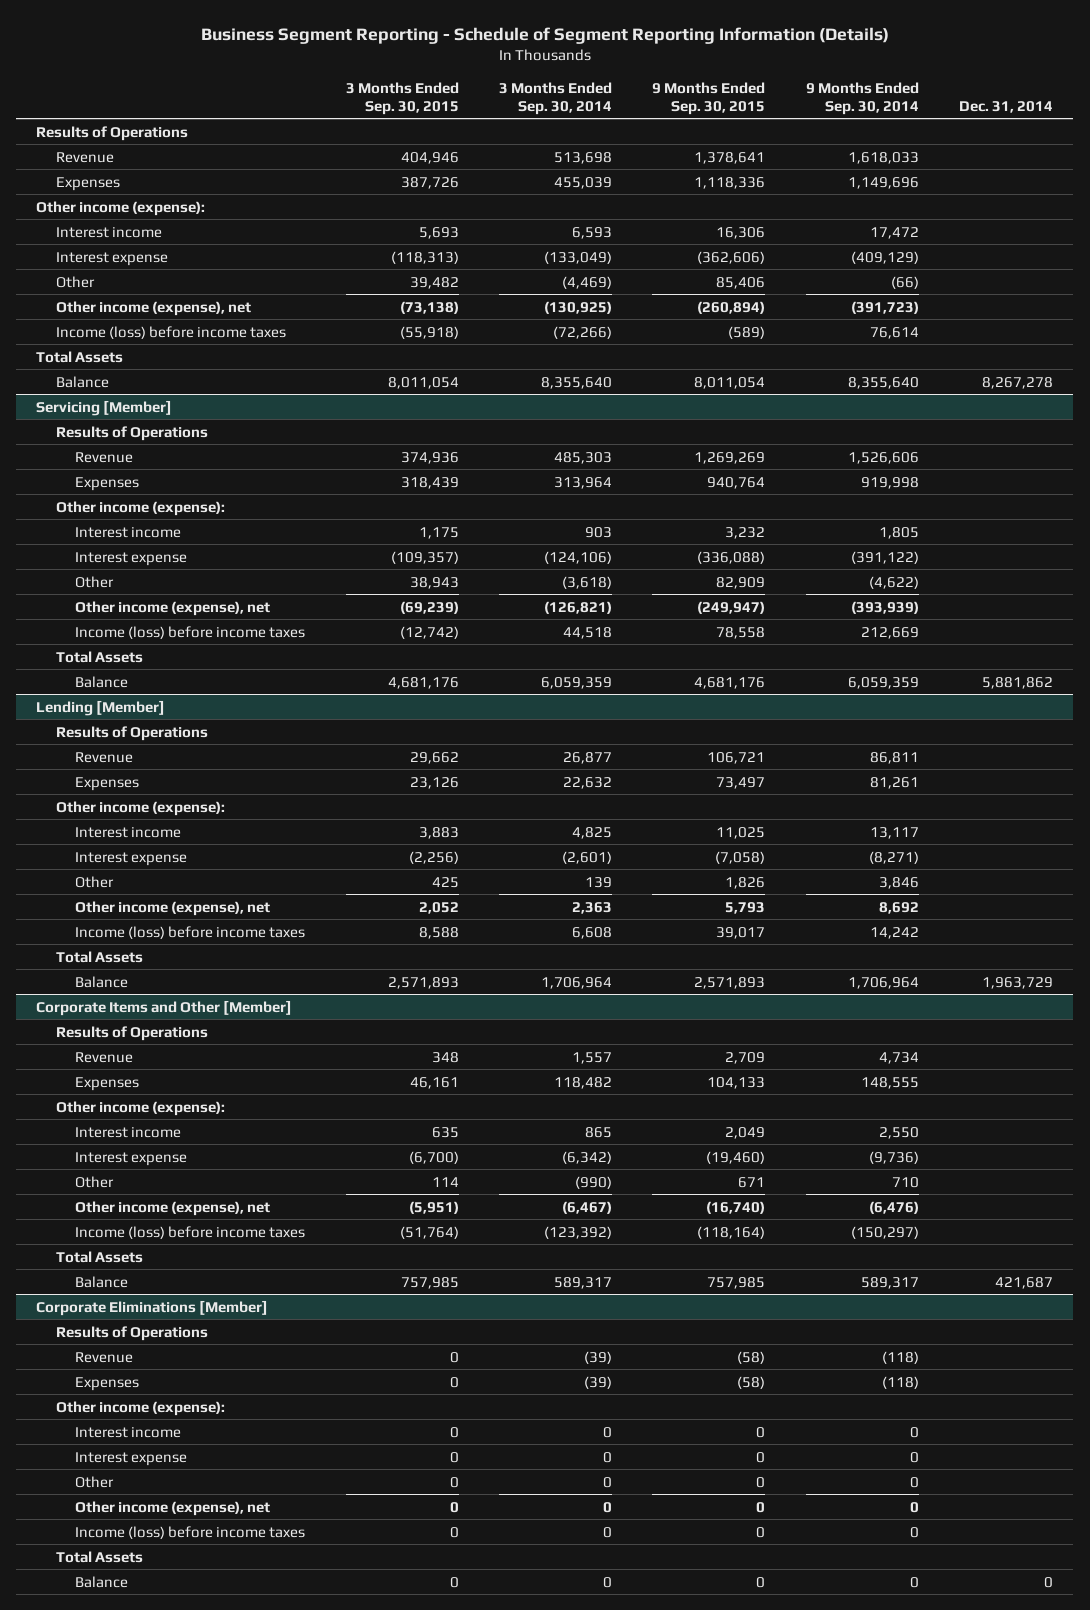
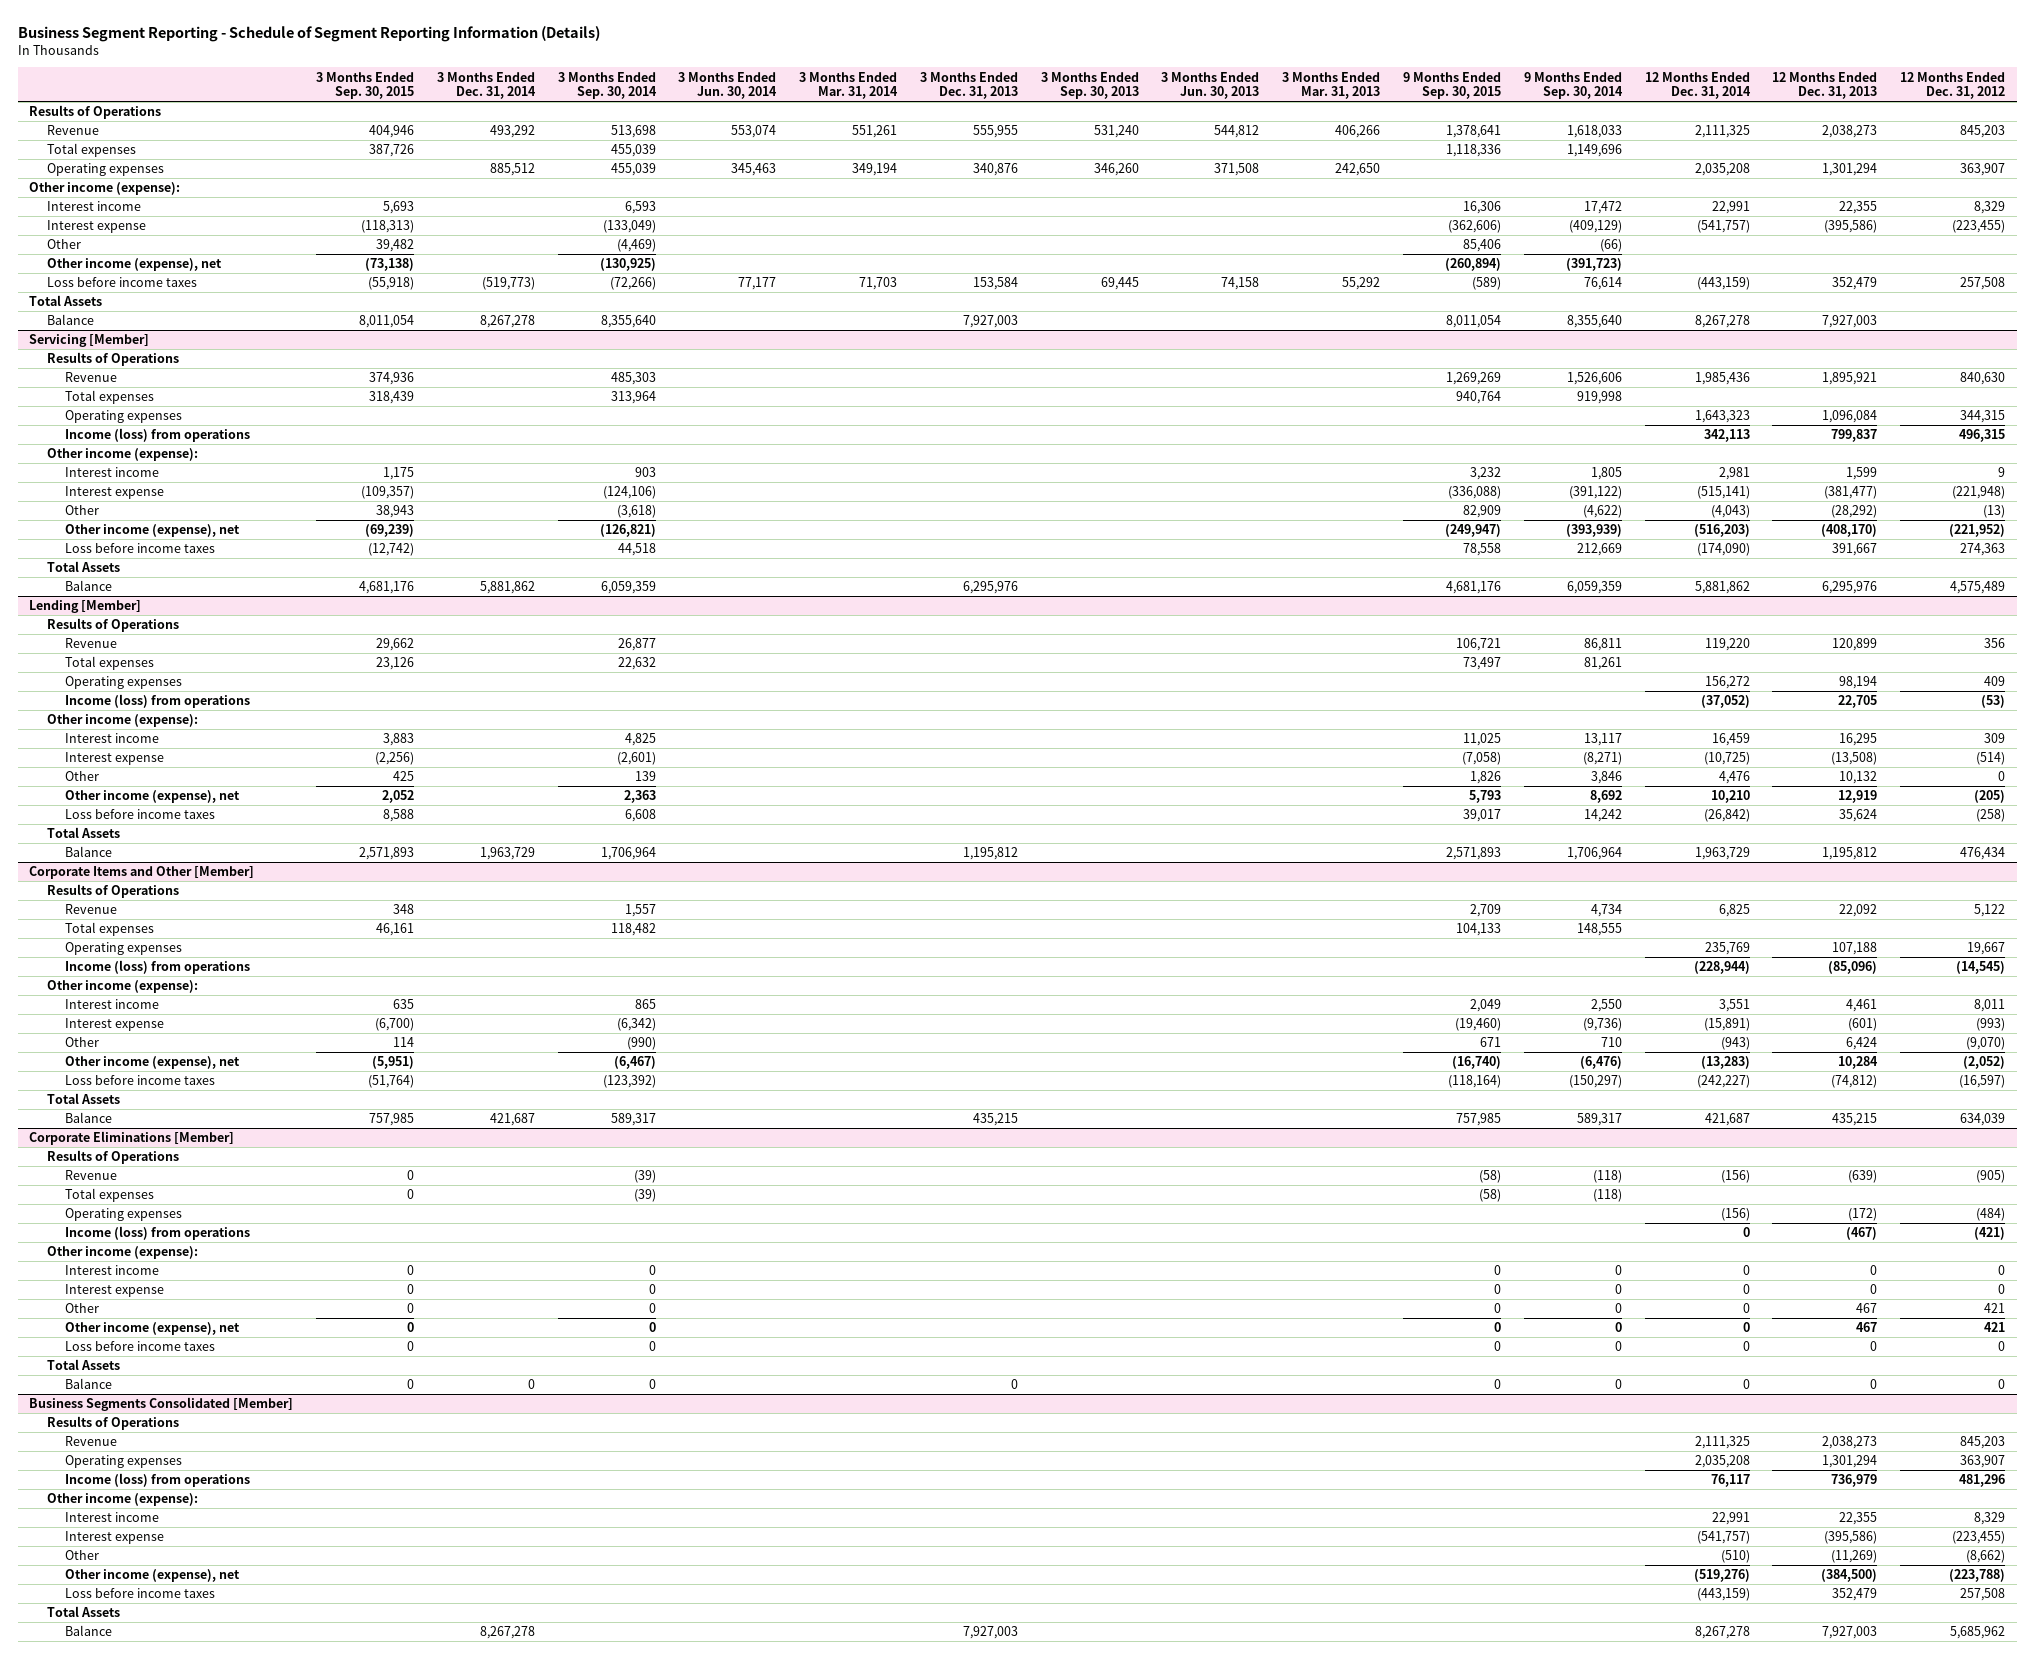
- | 3 Months Ended Sep. 30, 2015 | 3 Months Ended Sep. 30, 2014 | 9 Months Ended Sep. 30, 2015 | 9 Months Ended Sep. 30, 2014 | Dec. 31, 2014
+ | 3 Months Ended Sep. 30, 2015 | 3 Months Ended Dec. 31, 2014 | 3 Months Ended Sep. 30, 2014 | 3 Months Ended Jun. 30, 2014 | 3 Months Ended Mar. 31, 2014 | 3 Months Ended Dec. 31, 2013 | 3 Months Ended Sep. 30, 2013 | 3 Months Ended Jun. 30, 2013 | 3 Months Ended Mar. 31, 2013 | 9 Months Ended Sep. 30, 2015 | 9 Months Ended Sep. 30, 2014 | 12 Months Ended Dec. 31, 2014 | 12 Months Ended Dec. 31, 2013 | 12 Months Ended Dec. 31, 2012
- Expenses | 387,726 | 455,039 | 1,118,336 | 1,149,696 |
+ Total expenses | 387,726 | | 455,039 | | | | | | | 1,118,336 | 1,149,696 | | |
+ Operating expenses | | 885,512 | 455,039 | 345,463 | 349,194 | 340,876 | 346,260 | 371,508 | 242,650 | | | 2,035,208 | 1,301,294 | 363,907
- Income (loss) before income taxes | (55,918) | (72,266) | (589) | 76,614 |
+ Loss before income taxes | (55,918) | (519,773) | (72,266) | 77,177 | 71,703 | 153,584 | 69,445 | 74,158 | 55,292 | (589) | 76,614 | (443,159) | 352,479 | 257,508
@ Servicing [Member]
- Expenses | 318,439 | 313,964 | 940,764 | 919,998 |
+ Total expenses | 318,439 | | 313,964 | | | | | | | 940,764 | 919,998 | | |
+ Operating expenses | | | | | | | | | | | | 1,643,323 | 1,096,084 | 344,315
+ Income (loss) from operations | | | | | | | | | | | | 342,113 | 799,837 | 496,315
- Income (loss) before income taxes | (12,742) | 44,518 | 78,558 | 212,669 |
+ Loss before income taxes | (12,742) | | 44,518 | | | | | | | 78,558 | 212,669 | (174,090) | 391,667 | 274,363
@ Lending [Member]
- Expenses | 23,126 | 22,632 | 73,497 | 81,261 |
+ Total expenses | 23,126 | | 22,632 | | | | | | | 73,497 | 81,261 | | |
+ Operating expenses | | | | | | | | | | | | 156,272 | 98,194 | 409
+ Income (loss) from operations | | | | | | | | | | | | (37,052) | 22,705 | (53)
- Income (loss) before income taxes | 8,588 | 6,608 | 39,017 | 14,242 |
+ Loss before income taxes | 8,588 | | 6,608 | | | | | | | 39,017 | 14,242 | (26,842) | 35,624 | (258)
@ Corporate Items and Other [Member]
- Expenses | 46,161 | 118,482 | 104,133 | 148,555 |
+ Total expenses | 46,161 | | 118,482 | | | | | | | 104,133 | 148,555 | | |
+ Operating expenses | | | | | | | | | | | | 235,769 | 107,188 | 19,667
+ Income (loss) from operations | | | | | | | | | | | | (228,944) | (85,096) | (14,545)
- Income (loss) before income taxes | (51,764) | (123,392) | (118,164) | (150,297) |
+ Loss before income taxes | (51,764) | | (123,392) | | | | | | | (118,164) | (150,297) | (242,227) | (74,812) | (16,597)
@ Corporate Eliminations [Member]
- Expenses | 0 | (39) | (58) | (118) |
+ Total expenses | 0 | | (39) | | | | | | | (58) | (118) | | |
+ Operating expenses | | | | | | | | | | | | (156) | (172) | (484)
+ Income (loss) from operations | | | | | | | | | | | | 0 | (467) | (421)
- Income (loss) before income taxes | 0 | 0 | 0 | 0 |
+ Loss before income taxes | 0 | | 0 | | | | | | | 0 | 0 | 0 | 0 | 0
+ Business Segments Consolidated [Member]
+ Results of Operations
+ Revenue | | | | | | | | | | | | 2,111,325 | 2,038,273 | 845,203
+ Operating expenses | | | | | | | | | | | | 2,035,208 | 1,301,294 | 363,907
+ Income (loss) from operations | | | | | | | | | | | | 76,117 | 736,979 | 481,296
+ Other income (expense):
+ Interest income | | | | | | | | | | | | 22,991 | 22,355 | 8,329
+ Interest expense | | | | | | | | | | | | (541,757) | (395,586) | (223,455)
+ Other | | | | | | | | | | | | (510) | (11,269) | (8,662)
+ Other income (expense), net | | | | | | | | | | | | (519,276) | (384,500) | (223,788)
+ Loss before income taxes | | | | | | | | | | | | (443,159) | 352,479 | 257,508
+ Total Assets
+ Balance | | 8,267,278 | | | | 7,927,003 | | | | | | 8,267,278 | 7,927,003 | 5,685,962

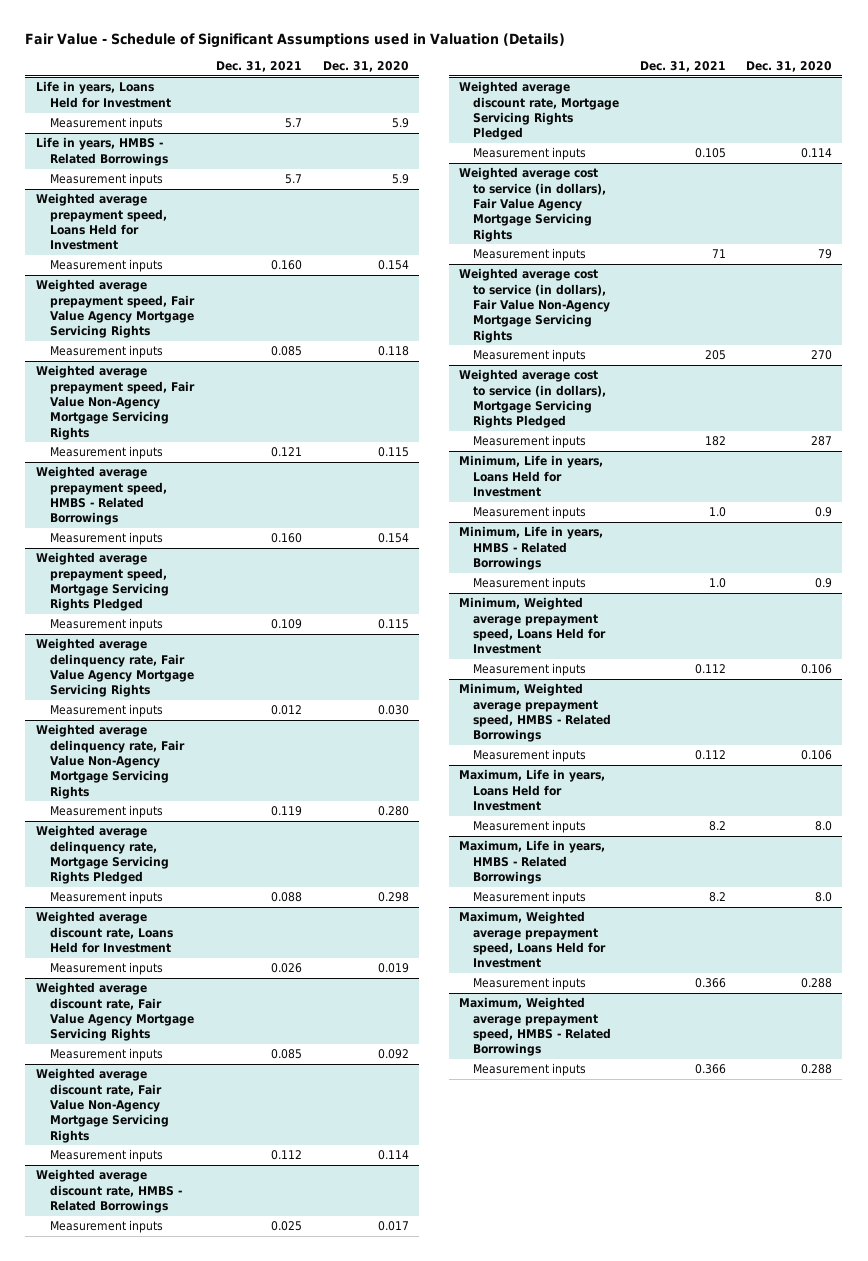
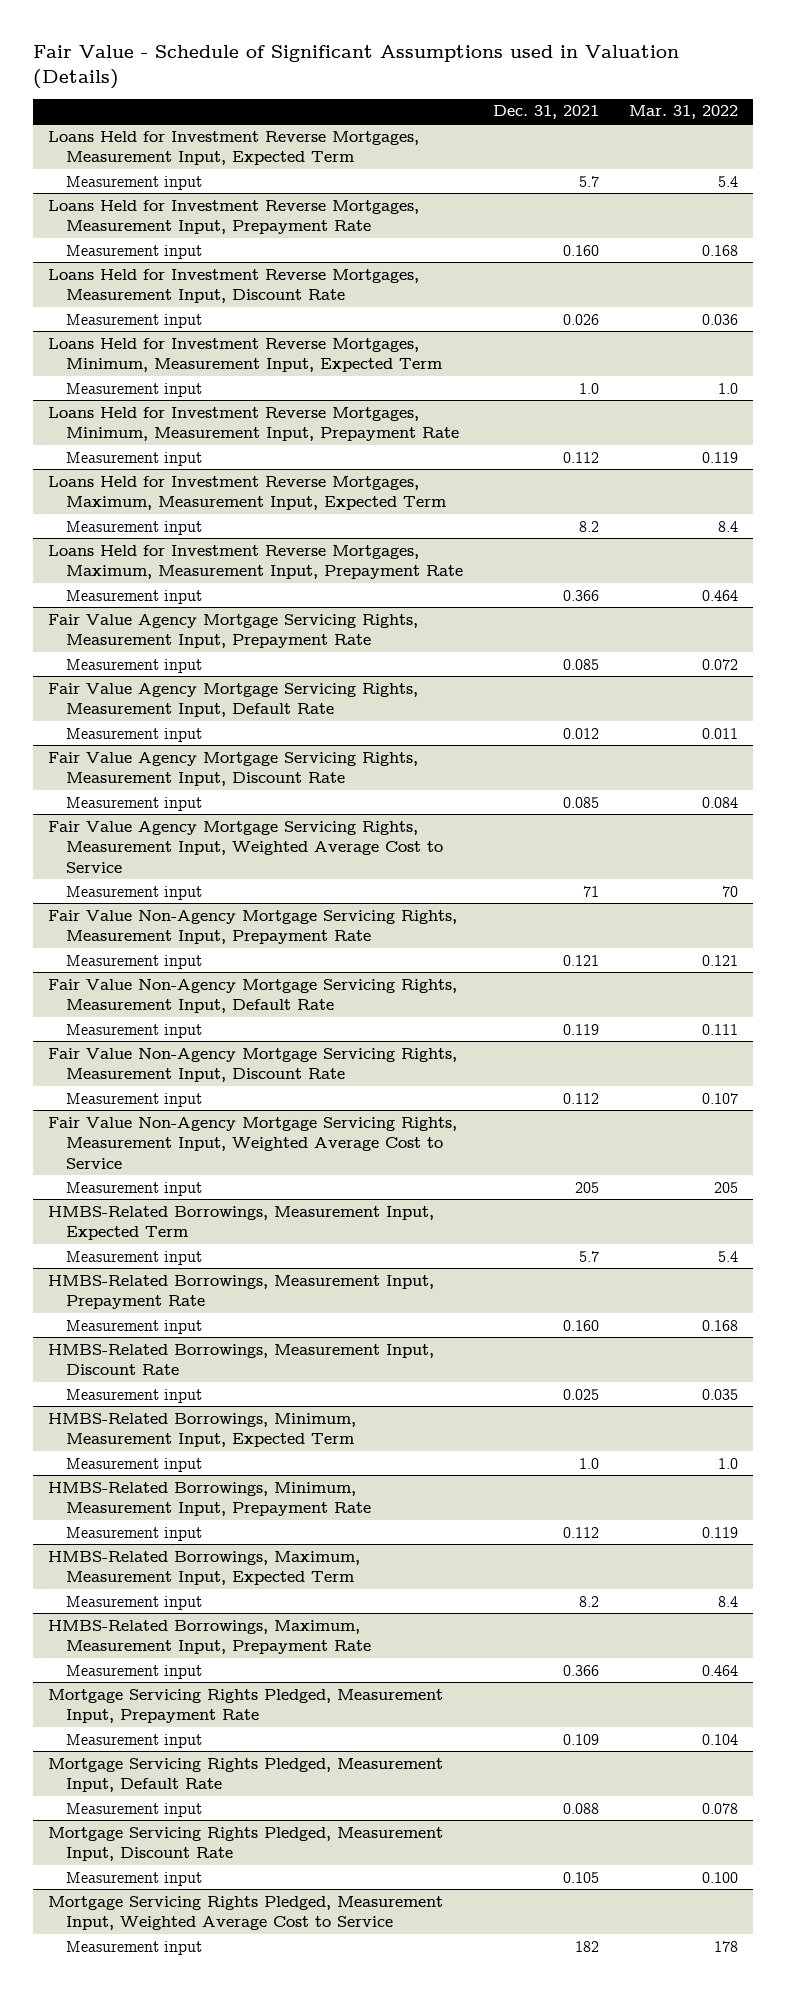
- | Dec. 31, 2021 | Dec. 31, 2020
+ | Dec. 31, 2021 | Mar. 31, 2022
- Life in years, Loans Held for Investment
- Measurement inputs | 5.7 | 5.9
- Life in years, HMBS - Related Borrowings
- Measurement inputs | 5.7 | 5.9
- Weighted average prepayment speed, Loans Held for Investment
- Measurement inputs | 0.160 | 0.154
- Weighted average prepayment speed, Fair Value Agency Mortgage Servicing Rights
- Measurement inputs | 0.085 | 0.118
- Weighted average prepayment speed, Fair Value Non-Agency Mortgage Servicing Rights
- Measurement inputs | 0.121 | 0.115
- Weighted average prepayment speed, HMBS - Related Borrowings
- Measurement inputs | 0.160 | 0.154
- Weighted average prepayment speed, Mortgage Servicing Rights Pledged
- Measurement inputs | 0.109 | 0.115
- Weighted average delinquency rate, Fair Value Agency Mortgage Servicing Rights
- Measurement inputs | 0.012 | 0.030
- Weighted average delinquency rate, Fair Value Non-Agency Mortgage Servicing Rights
- Measurement inputs | 0.119 | 0.280
- Weighted average delinquency rate, Mortgage Servicing Rights Pledged
- Measurement inputs | 0.088 | 0.298
- Weighted average discount rate, Loans Held for Investment
- Measurement inputs | 0.026 | 0.019
- Weighted average discount rate, Fair Value Agency Mortgage Servicing Rights
- Measurement inputs | 0.085 | 0.092
- Weighted average discount rate, Fair Value Non-Agency Mortgage Servicing Rights
- Measurement inputs | 0.112 | 0.114
- Weighted average discount rate, HMBS - Related Borrowings
- Measurement inputs | 0.025 | 0.017
- Weighted average discount rate, Mortgage Servicing Rights Pledged
- Measurement inputs | 0.105 | 0.114
- Weighted average cost to service (in dollars), Fair Value Agency Mortgage Servicing Rights
- Measurement inputs | 71 | 79
- Weighted average cost to service (in dollars), Fair Value Non-Agency Mortgage Servicing Rights
- Measurement inputs | 205 | 270
- Weighted average cost to service (in dollars), Mortgage Servicing Rights Pledged
- Measurement inputs | 182 | 287
- Minimum, Life in years, Loans Held for Investment
- Measurement inputs | 1.0 | 0.9
- Minimum, Life in years, HMBS - Related Borrowings
- Measurement inputs | 1.0 | 0.9
- Minimum, Weighted average prepayment speed, Loans Held for Investment
- Measurement inputs | 0.112 | 0.106
- Minimum, Weighted average prepayment speed, HMBS - Related Borrowings
- Measurement inputs | 0.112 | 0.106
- Maximum, Life in years, Loans Held for Investment
- Measurement inputs | 8.2 | 8.0
- Maximum, Life in years, HMBS - Related Borrowings
- Measurement inputs | 8.2 | 8.0
- Maximum, Weighted average prepayment speed, Loans Held for Investment
- Measurement inputs | 0.366 | 0.288
- Maximum, Weighted average prepayment speed, HMBS - Related Borrowings
- Measurement inputs | 0.366 | 0.288
+ Loans Held for Investment Reverse Mortgages, Measurement Input, Expected Term
+ Measurement input | 5.7 | 5.4
+ Loans Held for Investment Reverse Mortgages, Measurement Input, Prepayment Rate
+ Measurement input | 0.160 | 0.168
+ Loans Held for Investment Reverse Mortgages, Measurement Input, Discount Rate
+ Measurement input | 0.026 | 0.036
+ Loans Held for Investment Reverse Mortgages, Minimum, Measurement Input, Expected Term
+ Measurement input | 1.0 | 1.0
+ Loans Held for Investment Reverse Mortgages, Minimum, Measurement Input, Prepayment Rate
+ Measurement input | 0.112 | 0.119
+ Loans Held for Investment Reverse Mortgages, Maximum, Measurement Input, Expected Term
+ Measurement input | 8.2 | 8.4
+ Loans Held for Investment Reverse Mortgages, Maximum, Measurement Input, Prepayment Rate
+ Measurement input | 0.366 | 0.464
+ Fair Value Agency Mortgage Servicing Rights, Measurement Input, Prepayment Rate
+ Measurement input | 0.085 | 0.072
+ Fair Value Agency Mortgage Servicing Rights, Measurement Input, Default Rate
+ Measurement input | 0.012 | 0.011
+ Fair Value Agency Mortgage Servicing Rights, Measurement Input, Discount Rate
+ Measurement input | 0.085 | 0.084
+ Fair Value Agency Mortgage Servicing Rights, Measurement Input, Weighted Average Cost to Service
+ Measurement input | 71 | 70
+ Fair Value Non-Agency Mortgage Servicing Rights, Measurement Input, Prepayment Rate
+ Measurement input | 0.121 | 0.121
+ Fair Value Non-Agency Mortgage Servicing Rights, Measurement Input, Default Rate
+ Measurement input | 0.119 | 0.111
+ Fair Value Non-Agency Mortgage Servicing Rights, Measurement Input, Discount Rate
+ Measurement input | 0.112 | 0.107
+ Fair Value Non-Agency Mortgage Servicing Rights, Measurement Input, Weighted Average Cost to Service
+ Measurement input | 205 | 205
+ HMBS-Related Borrowings, Measurement Input, Expected Term
+ Measurement input | 5.7 | 5.4
+ HMBS-Related Borrowings, Measurement Input, Prepayment Rate
+ Measurement input | 0.160 | 0.168
+ HMBS-Related Borrowings, Measurement Input, Discount Rate
+ Measurement input | 0.025 | 0.035
+ HMBS-Related Borrowings, Minimum, Measurement Input, Expected Term
+ Measurement input | 1.0 | 1.0
+ HMBS-Related Borrowings, Minimum, Measurement Input, Prepayment Rate
+ Measurement input | 0.112 | 0.119
+ HMBS-Related Borrowings, Maximum, Measurement Input, Expected Term
+ Measurement input | 8.2 | 8.4
+ HMBS-Related Borrowings, Maximum, Measurement Input, Prepayment Rate
+ Measurement input | 0.366 | 0.464
+ Mortgage Servicing Rights Pledged, Measurement Input, Prepayment Rate
+ Measurement input | 0.109 | 0.104
+ Mortgage Servicing Rights Pledged, Measurement Input, Default Rate
+ Measurement input | 0.088 | 0.078
+ Mortgage Servicing Rights Pledged, Measurement Input, Discount Rate
+ Measurement input | 0.105 | 0.100
+ Mortgage Servicing Rights Pledged, Measurement Input, Weighted Average Cost to Service
+ Measurement input | 182 | 178

